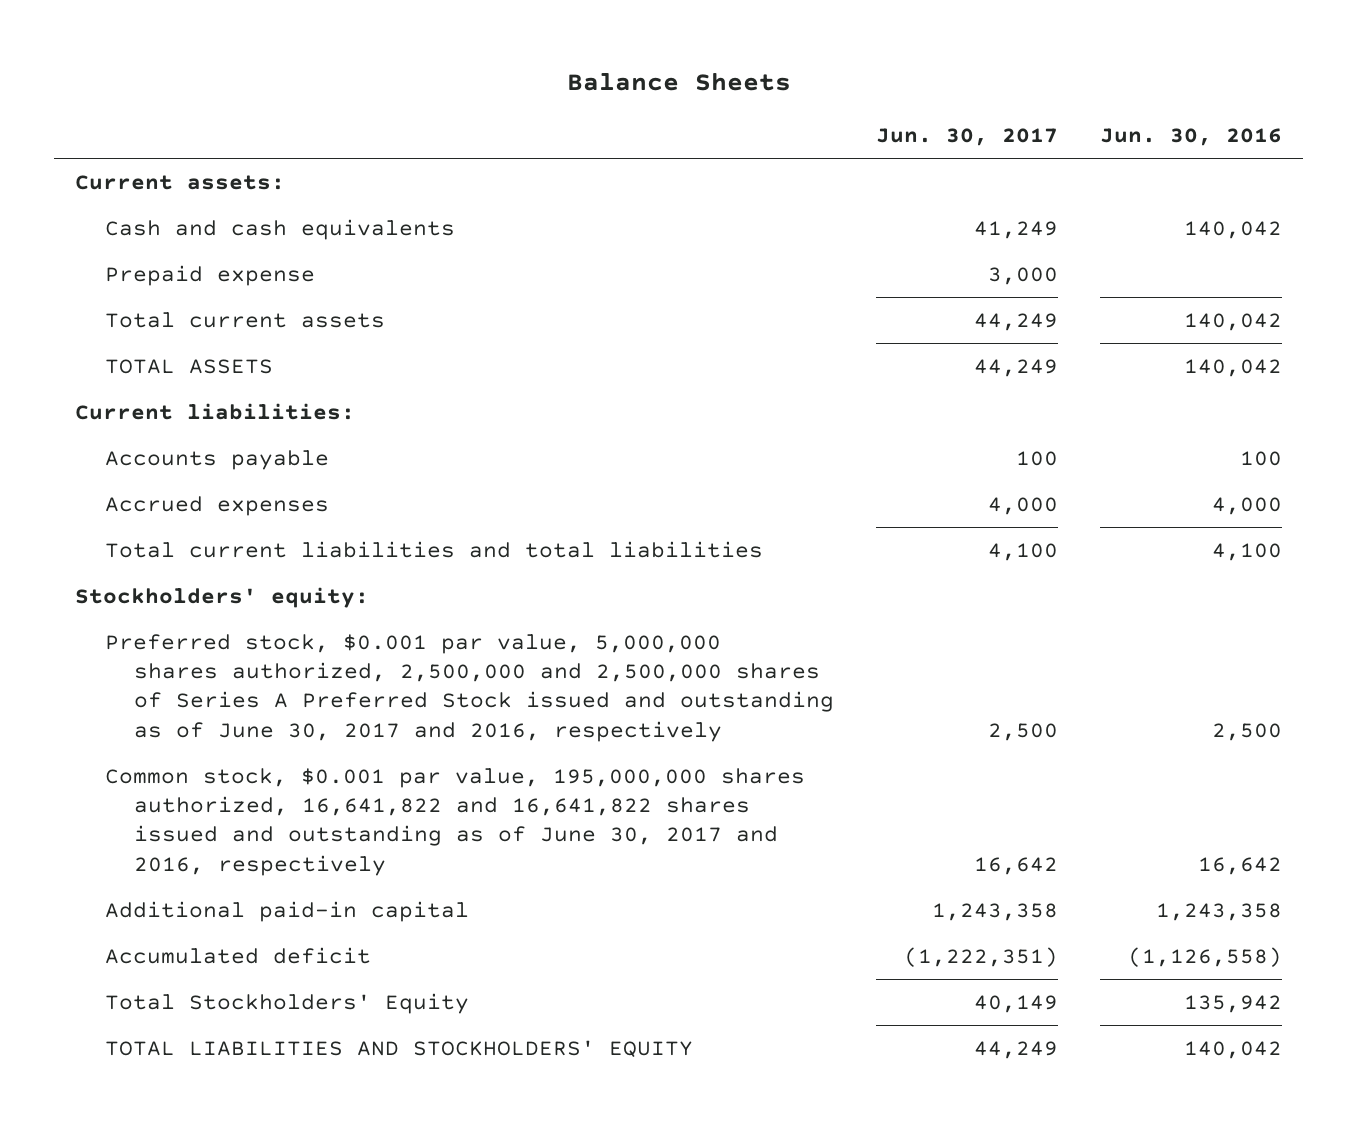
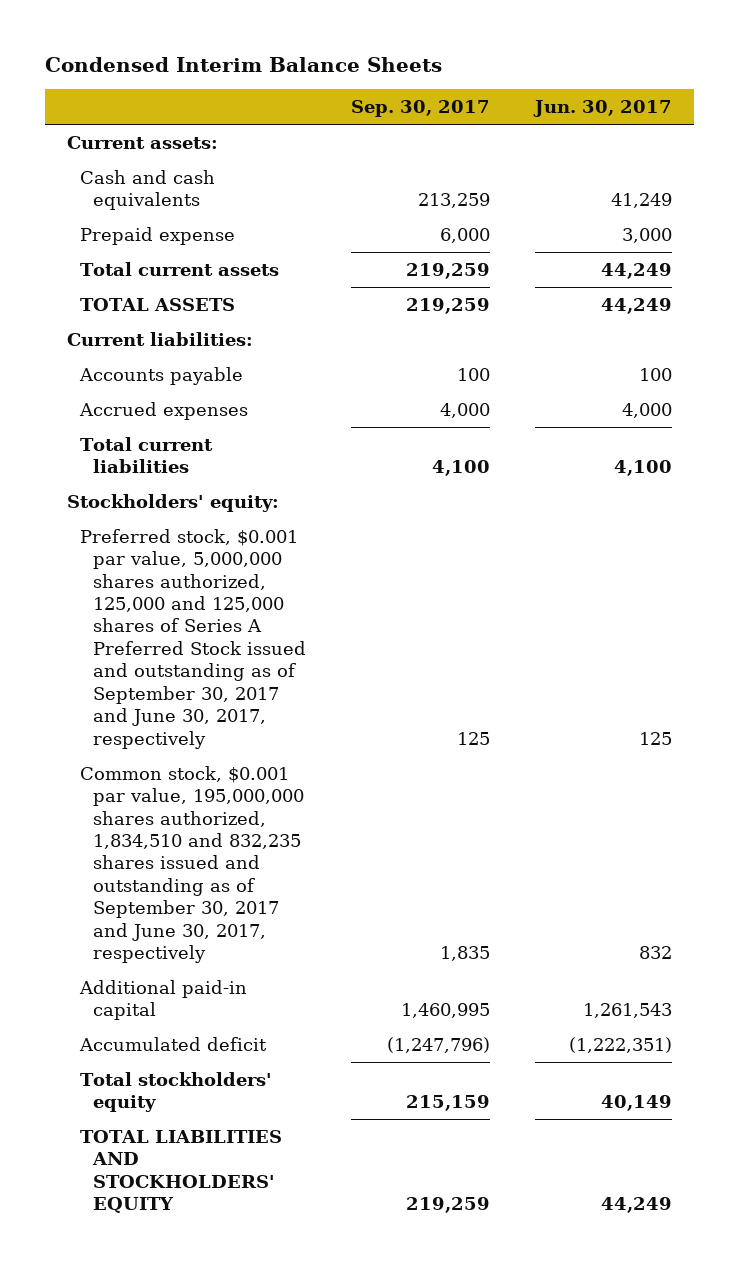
- Balance Sheets
+ Condensed Interim Balance Sheets
- | Jun. 30, 2017 | Jun. 30, 2016
+ | Sep. 30, 2017 | Jun. 30, 2017
- Total current liabilities and total liabilities | 4,100 | 4,100
+ Total current liabilities | 4,100 | 4,100
- Preferred stock, $0.001 par value, 5,000,000 shares authorized, 2,500,000 and 2,500,000 shares of Series A Preferred Stock issued and outstanding as of June 30, 2017 and 2016, respectively | 2,500 | 2,500
- Common stock, $0.001 par value, 195,000,000 shares authorized, 16,641,822 and 16,641,822 shares issued and outstanding as of June 30, 2017 and 2016, respectively | 16,642 | 16,642
- Additional paid-in capital | 1,243,358 | 1,243,358
+ Preferred stock, $0.001 par value, 5,000,000 shares authorized, 125,000 and 125,000 shares of Series A Preferred Stock issued and outstanding as of September 30, 2017 and June 30, 2017, respectively | 125 | 125
+ Common stock, $0.001 par value, 195,000,000 shares authorized, 1,834,510 and 832,235 shares issued and outstanding as of September 30, 2017 and June 30, 2017, respectively | 1,835 | 832
+ Additional paid-in capital | 1,460,995 | 1,261,543
- Total Stockholders' Equity | 40,149 | 135,942
+ Total stockholders' equity | 215,159 | 40,149

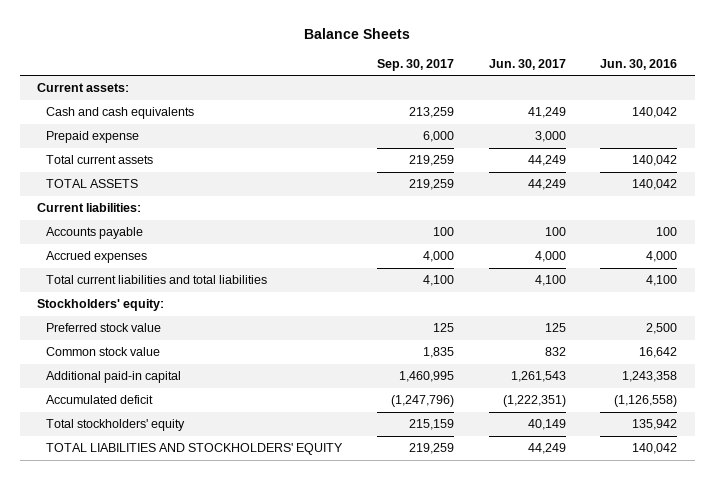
- Condensed Interim Balance Sheets
+ Balance Sheets
- | Sep. 30, 2017 | Jun. 30, 2017
+ | Sep. 30, 2017 | Jun. 30, 2017 | Jun. 30, 2016
- Total current liabilities | 4,100 | 4,100
+ Total current liabilities and total liabilities | 4,100 | 4,100 | 4,100
- Preferred stock, $0.001 par value, 5,000,000 shares authorized, 125,000 and 125,000 shares of Series A Preferred Stock issued and outstanding as of September 30, 2017 and June 30, 2017, respectively | 125 | 125
- Common stock, $0.001 par value, 195,000,000 shares authorized, 1,834,510 and 832,235 shares issued and outstanding as of September 30, 2017 and June 30, 2017, respectively | 1,835 | 832
+ Preferred stock value | 125 | 125 | 2,500
+ Common stock value | 1,835 | 832 | 16,642

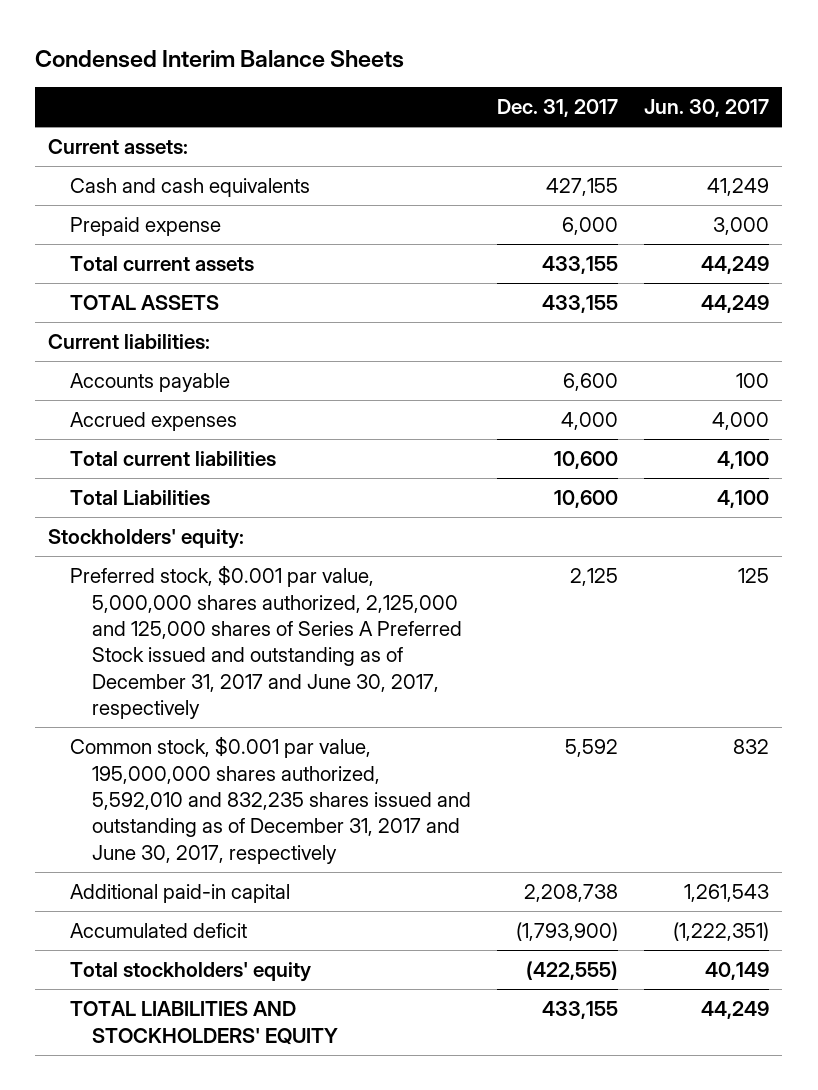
- Balance Sheets
+ Condensed Interim Balance Sheets
- | Sep. 30, 2017 | Jun. 30, 2017 | Jun. 30, 2016
+ | Dec. 31, 2017 | Jun. 30, 2017
- Total current liabilities and total liabilities | 4,100 | 4,100 | 4,100
+ Total current liabilities | 10,600 | 4,100
+ Total Liabilities | 10,600 | 4,100
- Preferred stock value | 125 | 125 | 2,500
- Common stock value | 1,835 | 832 | 16,642
+ Preferred stock, $0.001 par value, 5,000,000 shares authorized, 2,125,000 and 125,000 shares of Series A Preferred Stock issued and outstanding as of December 31, 2017 and June 30, 2017, respectively | 2,125 | 125
+ Common stock, $0.001 par value, 195,000,000 shares authorized, 5,592,010 and 832,235 shares issued and outstanding as of December 31, 2017 and June 30, 2017, respectively | 5,592 | 832

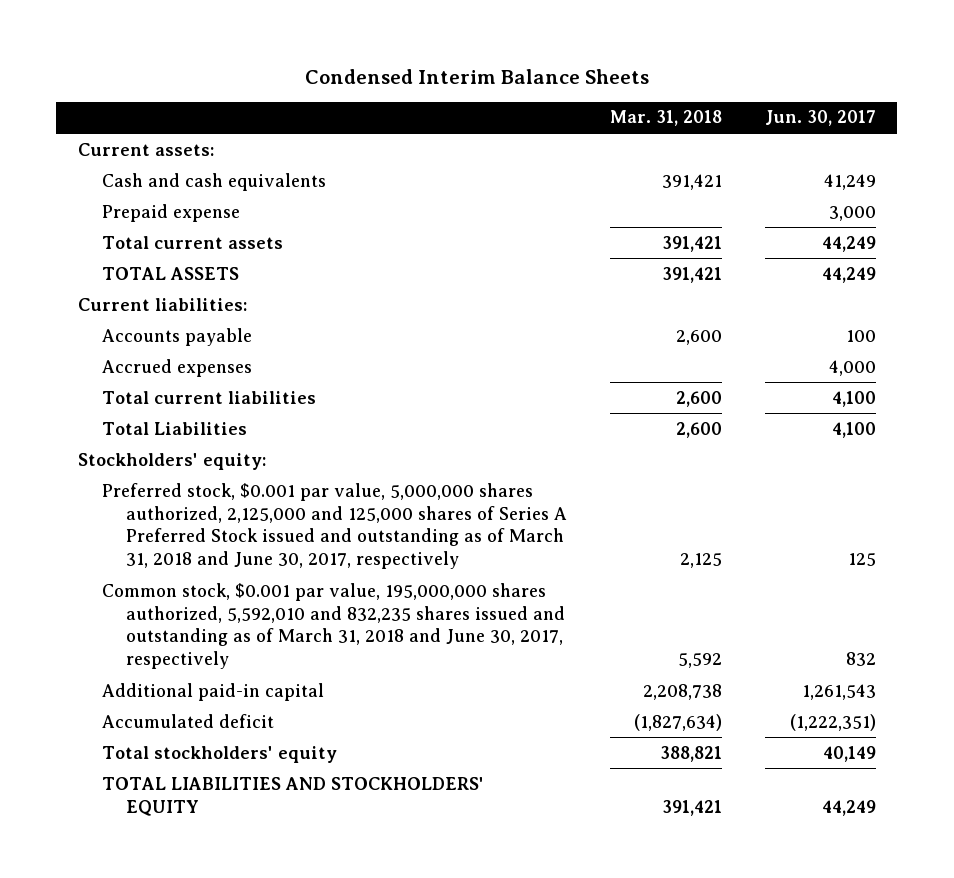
- | Dec. 31, 2017 | Jun. 30, 2017
+ | Mar. 31, 2018 | Jun. 30, 2017
- Preferred stock, $0.001 par value, 5,000,000 shares authorized, 2,125,000 and 125,000 shares of Series A Preferred Stock issued and outstanding as of December 31, 2017 and June 30, 2017, respectively | 2,125 | 125
- Common stock, $0.001 par value, 195,000,000 shares authorized, 5,592,010 and 832,235 shares issued and outstanding as of December 31, 2017 and June 30, 2017, respectively | 5,592 | 832
+ Preferred stock, $0.001 par value, 5,000,000 shares authorized, 2,125,000 and 125,000 shares of Series A Preferred Stock issued and outstanding as of March 31, 2018 and June 30, 2017, respectively | 2,125 | 125
+ Common stock, $0.001 par value, 195,000,000 shares authorized, 5,592,010 and 832,235 shares issued and outstanding as of March 31, 2018 and June 30, 2017, respectively | 5,592 | 832

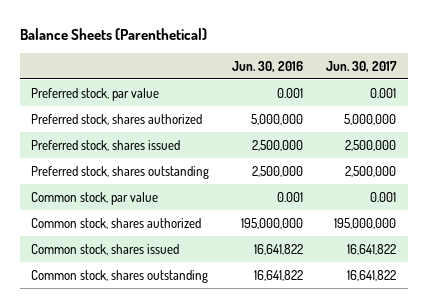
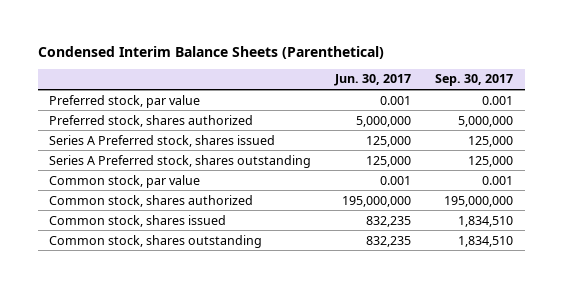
- Balance Sheets (Parenthetical)
+ Condensed Interim Balance Sheets (Parenthetical)
- | Jun. 30, 2016 | Jun. 30, 2017
+ | Jun. 30, 2017 | Sep. 30, 2017
- Preferred stock, shares issued | 2,500,000 | 2,500,000
- Preferred stock, shares outstanding | 2,500,000 | 2,500,000
+ Series A Preferred stock, shares issued | 125,000 | 125,000
+ Series A Preferred stock, shares outstanding | 125,000 | 125,000
- Common stock, shares issued | 16,641,822 | 16,641,822
- Common stock, shares outstanding | 16,641,822 | 16,641,822
+ Common stock, shares issued | 832,235 | 1,834,510
+ Common stock, shares outstanding | 832,235 | 1,834,510

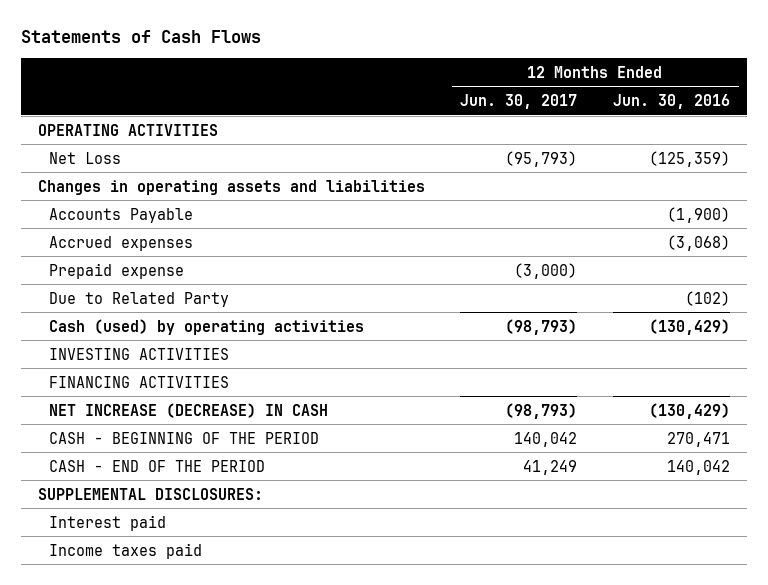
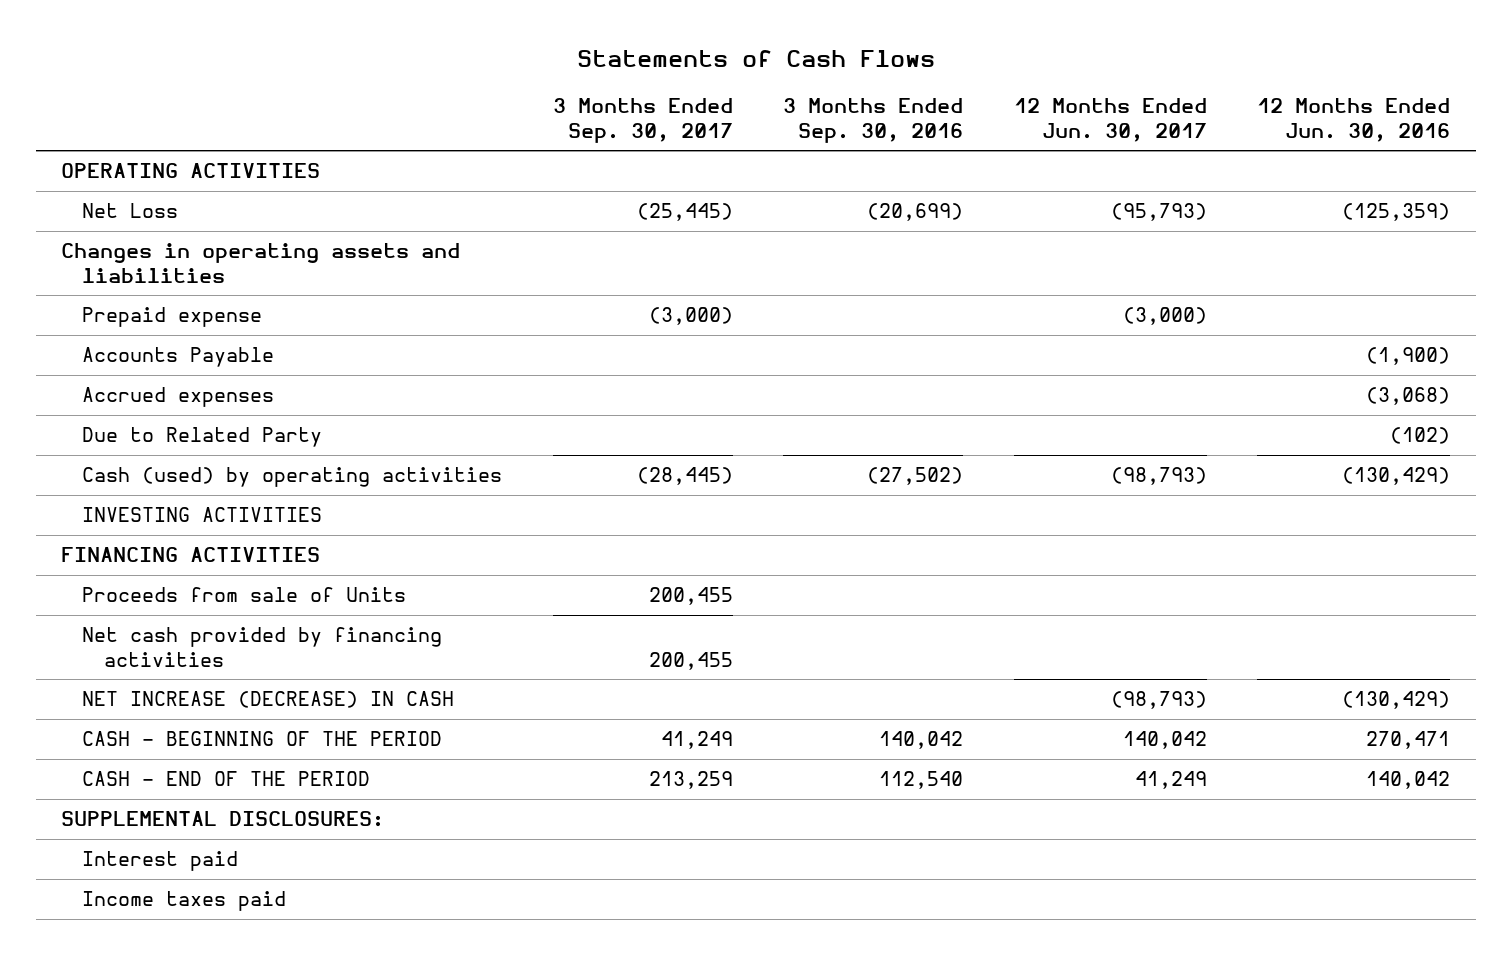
- | 12 Months Ended Jun. 30, 2017 | 12 Months Ended Jun. 30, 2016
+ | 3 Months Ended Sep. 30, 2017 | 3 Months Ended Sep. 30, 2016 | 12 Months Ended Jun. 30, 2017 | 12 Months Ended Jun. 30, 2016
moved up: Prepaid expense | (3,000) | | (3,000) |
+ Proceeds from sale of Units | 200,455 | | |
+ Net cash provided by financing activities | 200,455 | | |

